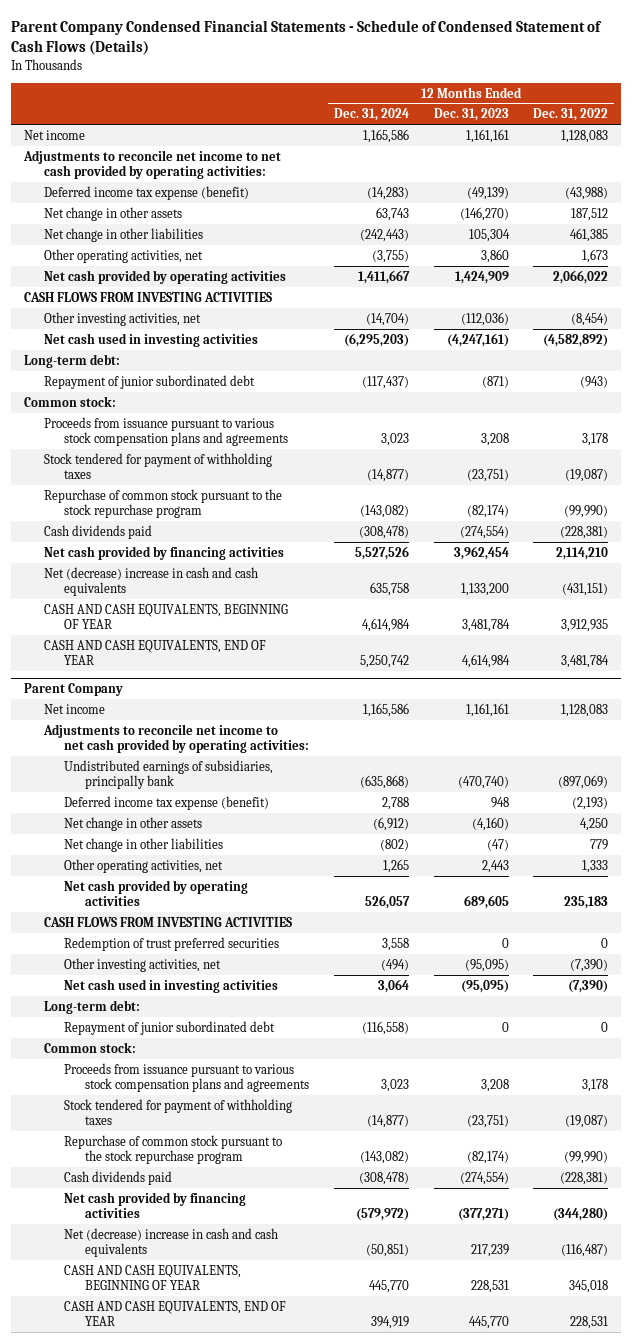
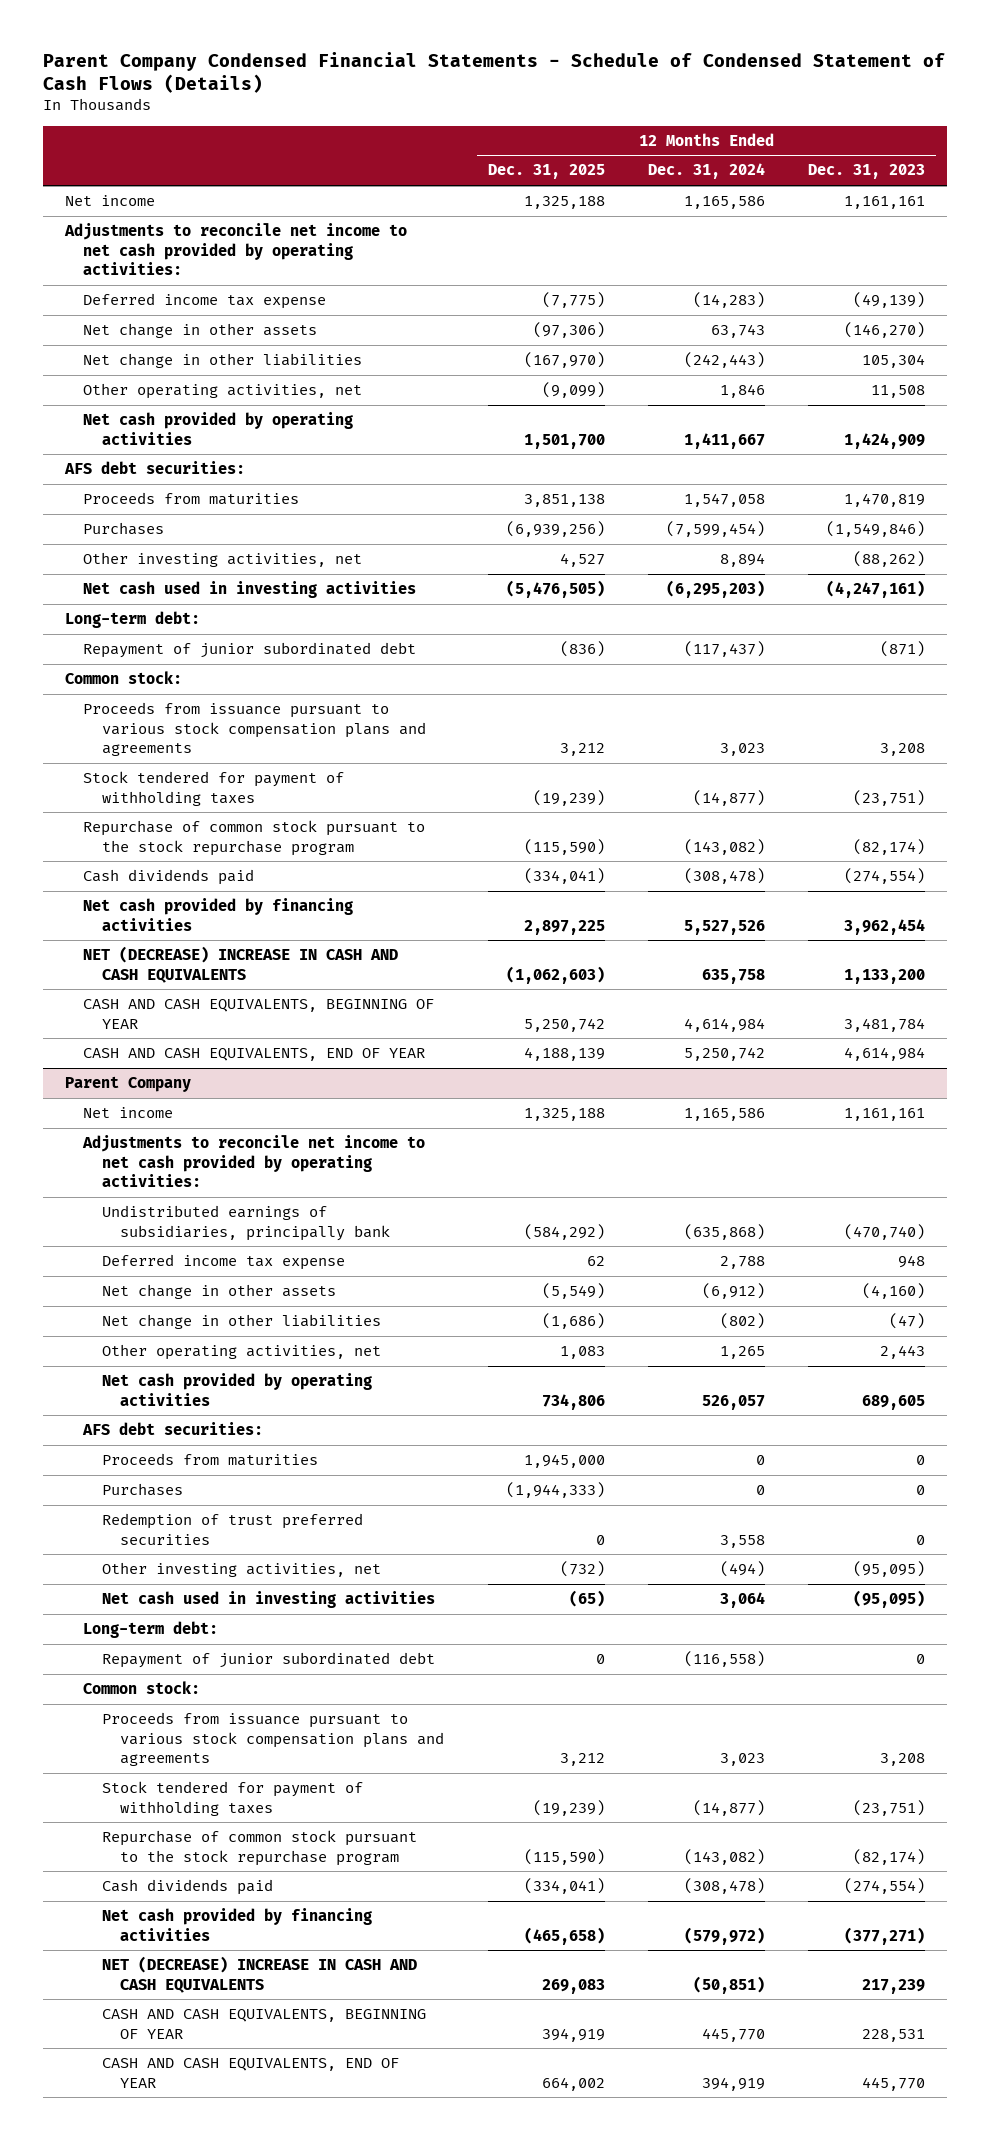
- | 12 Months Ended Dec. 31, 2024 | 12 Months Ended Dec. 31, 2023 | 12 Months Ended Dec. 31, 2022
+ | 12 Months Ended Dec. 31, 2025 | 12 Months Ended Dec. 31, 2024 | 12 Months Ended Dec. 31, 2023
- Deferred income tax expense (benefit) | (14,283) | (49,139) | (43,988)
+ Deferred income tax expense | (7,775) | (14,283) | (49,139)
- Other operating activities, net | (3,755) | 3,860 | 1,673
+ Other operating activities, net | (9,099) | 1,846 | 11,508
- CASH FLOWS FROM INVESTING ACTIVITIES
- Other investing activities, net | (14,704) | (112,036) | (8,454)
+ AFS debt securities:
+ Proceeds from maturities | 3,851,138 | 1,547,058 | 1,470,819
+ Purchases | (6,939,256) | (7,599,454) | (1,549,846)
+ Other investing activities, net | 4,527 | 8,894 | (88,262)
- Net (decrease) increase in cash and cash equivalents | 635,758 | 1,133,200 | (431,151)
+ NET (DECREASE) INCREASE IN CASH AND CASH EQUIVALENTS | (1,062,603) | 635,758 | 1,133,200
@ Parent Company
- Deferred income tax expense (benefit) | 2,788 | 948 | (2,193)
+ Deferred income tax expense | 62 | 2,788 | 948
- CASH FLOWS FROM INVESTING ACTIVITIES
+ AFS debt securities:
+ Proceeds from maturities | 1,945,000 | 0 | 0
+ Purchases | (1,944,333) | 0 | 0
- Net (decrease) increase in cash and cash equivalents | (50,851) | 217,239 | (116,487)
+ NET (DECREASE) INCREASE IN CASH AND CASH EQUIVALENTS | 269,083 | (50,851) | 217,239

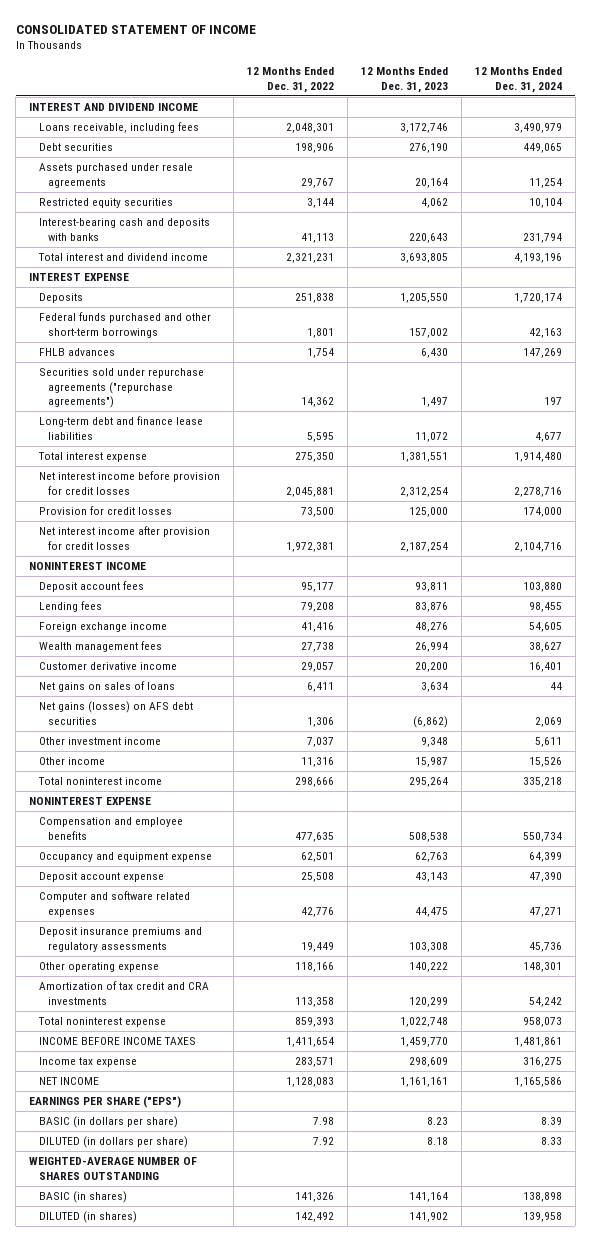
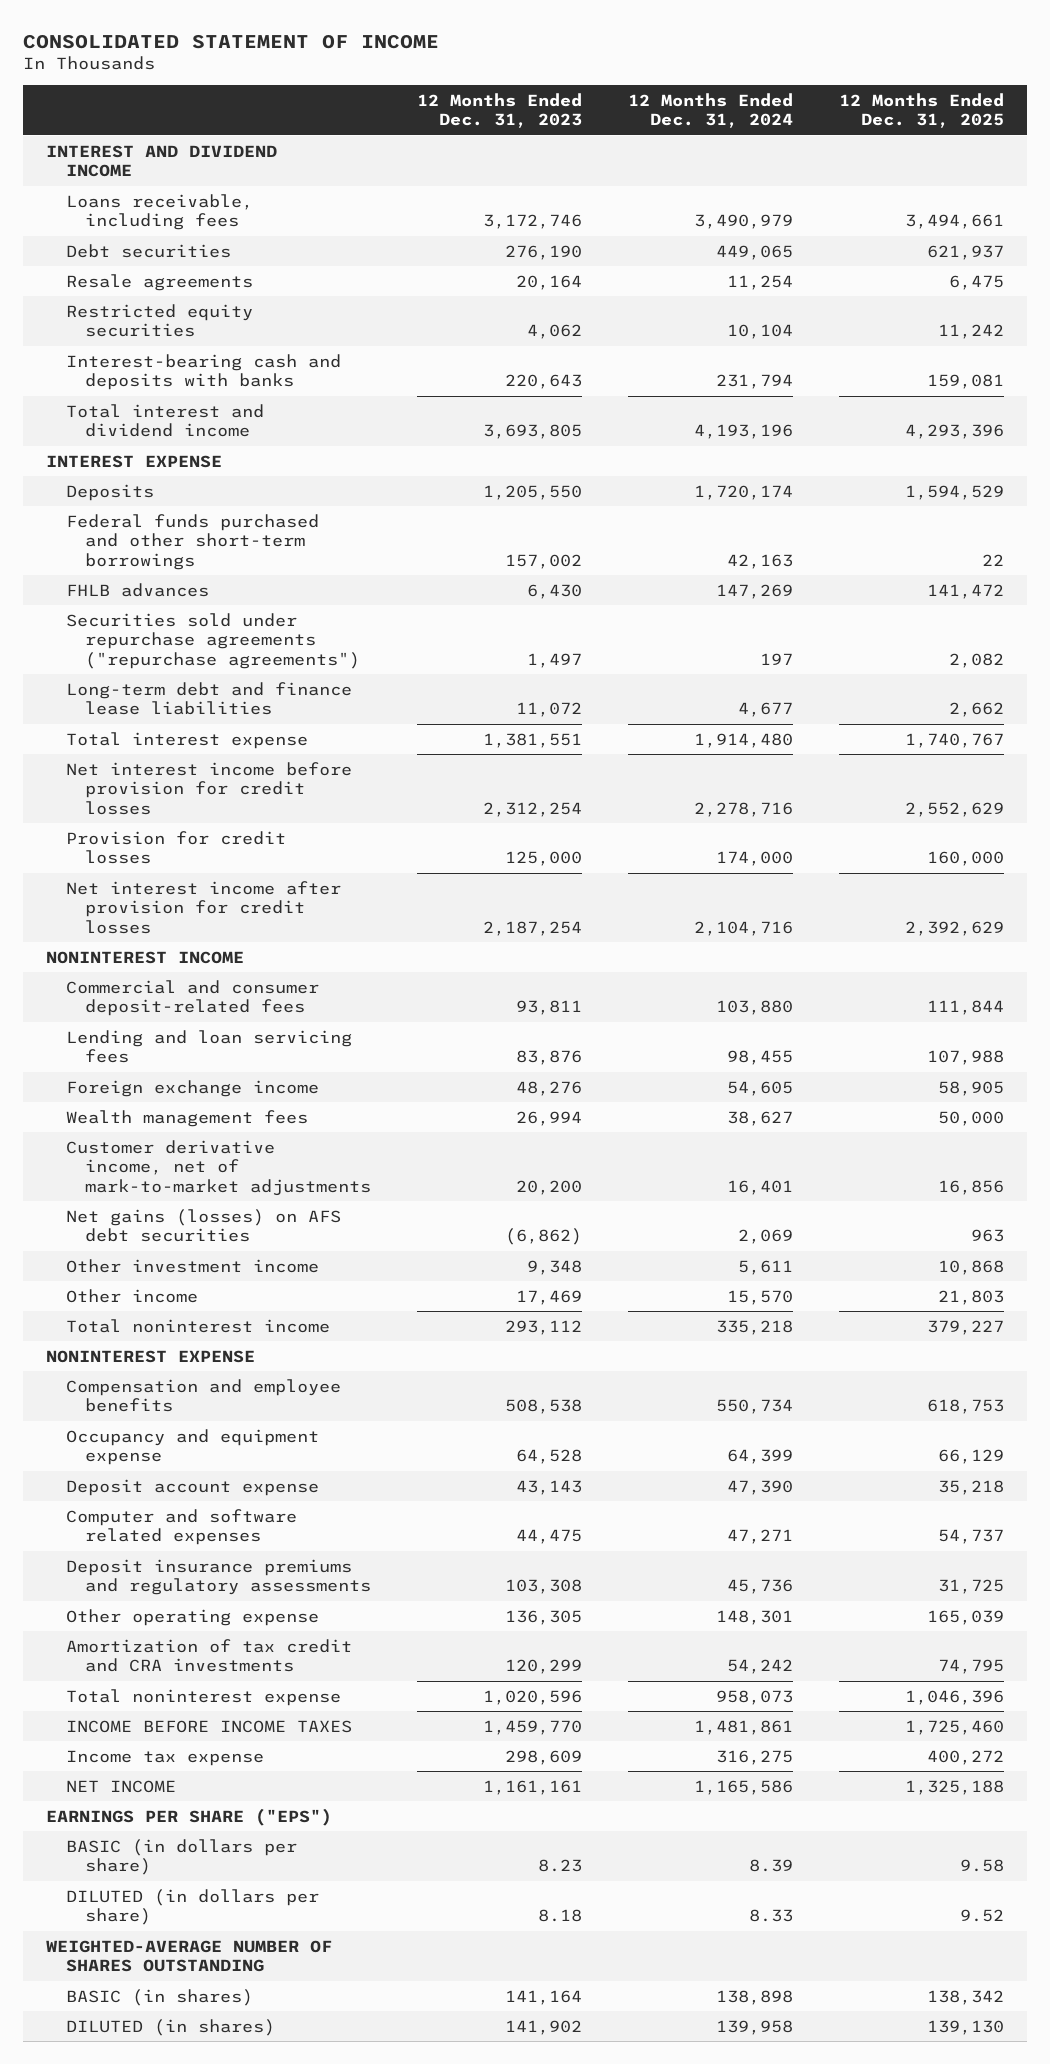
- | 12 Months Ended Dec. 31, 2022 | 12 Months Ended Dec. 31, 2023 | 12 Months Ended Dec. 31, 2024
+ | 12 Months Ended Dec. 31, 2023 | 12 Months Ended Dec. 31, 2024 | 12 Months Ended Dec. 31, 2025
- Assets purchased under resale agreements | 29,767 | 20,164 | 11,254
+ Resale agreements | 20,164 | 11,254 | 6,475
- Deposit account fees | 95,177 | 93,811 | 103,880
- Lending fees | 79,208 | 83,876 | 98,455
+ Commercial and consumer deposit-related fees | 93,811 | 103,880 | 111,844
+ Lending and loan servicing fees | 83,876 | 98,455 | 107,988
- Customer derivative income | 29,057 | 20,200 | 16,401
- Net gains on sales of loans | 6,411 | 3,634 | 44
+ Customer derivative income, net of mark-to-market adjustments | 20,200 | 16,401 | 16,856
- Other income | 11,316 | 15,987 | 15,526
- Total noninterest income | 298,666 | 295,264 | 335,218
+ Other income | 17,469 | 15,570 | 21,803
+ Total noninterest income | 293,112 | 335,218 | 379,227
- Occupancy and equipment expense | 62,501 | 62,763 | 64,399
+ Occupancy and equipment expense | 64,528 | 64,399 | 66,129
- Other operating expense | 118,166 | 140,222 | 148,301
+ Other operating expense | 136,305 | 148,301 | 165,039
- Total noninterest expense | 859,393 | 1,022,748 | 958,073
+ Total noninterest expense | 1,020,596 | 958,073 | 1,046,396

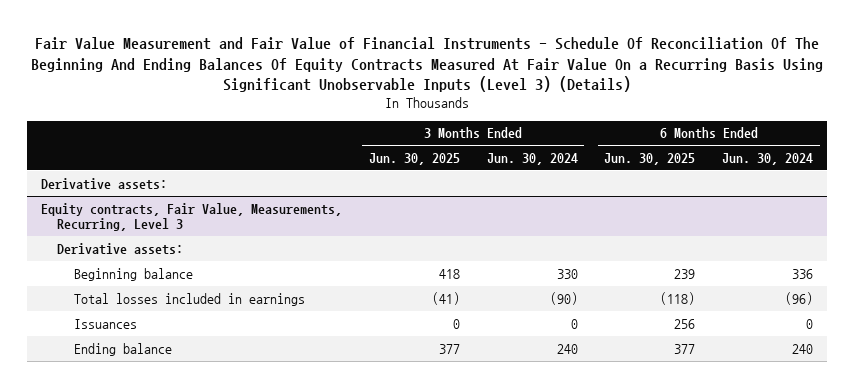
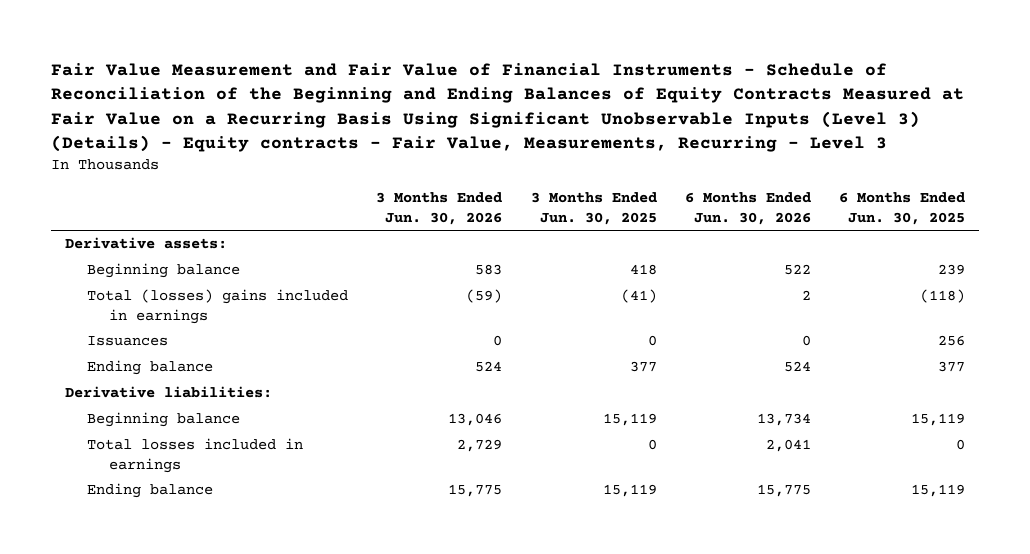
- Fair Value Measurement and Fair Value of Financial Instruments - Schedule Of Reconciliation Of The Beginning And Ending Balances Of Equity Contracts Measured At Fair Value On a Recurring Basis Using Significant Unobservable Inputs (Level 3) (Details)
+ Fair Value Measurement and Fair Value of Financial Instruments - Schedule of Reconciliation of the Beginning and Ending Balances of Equity Contracts Measured at Fair Value on a Recurring Basis Using Significant Unobservable Inputs (Level 3) (Details) - Equity contracts - Fair Value, Measurements, Recurring - Level 3
- | 3 Months Ended Jun. 30, 2025 | 3 Months Ended Jun. 30, 2024 | 6 Months Ended Jun. 30, 2025 | 6 Months Ended Jun. 30, 2024
+ | 3 Months Ended Jun. 30, 2026 | 3 Months Ended Jun. 30, 2025 | 6 Months Ended Jun. 30, 2026 | 6 Months Ended Jun. 30, 2025
- Equity contracts, Fair Value, Measurements, Recurring, Level 3
- Derivative assets:
- Total losses included in earnings | (41) | (90) | (118) | (96)
+ Total (losses) gains included in earnings | (59) | (41) | 2 | (118)
+ Derivative liabilities:
+ Beginning balance | 13,046 | 15,119 | 13,734 | 15,119
+ Total losses included in earnings | 2,729 | 0 | 2,041 | 0
+ Ending balance | 15,775 | 15,119 | 15,775 | 15,119

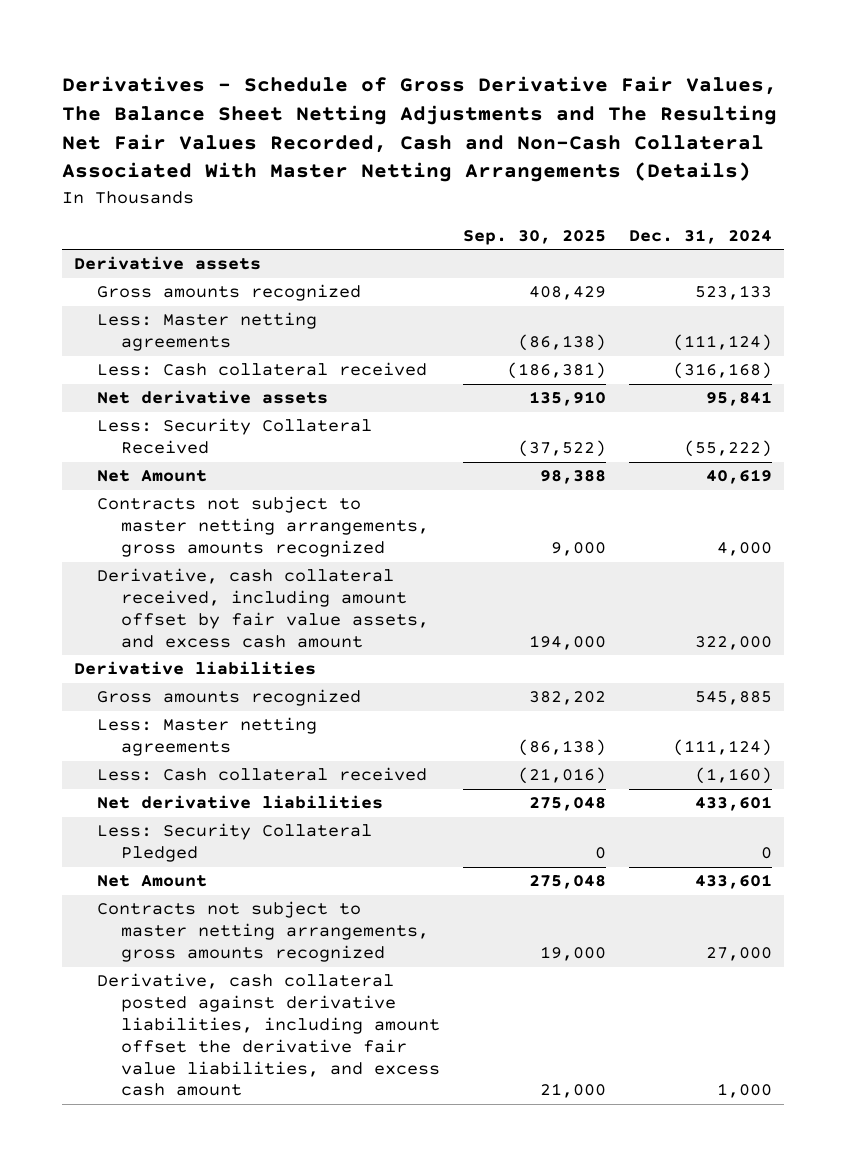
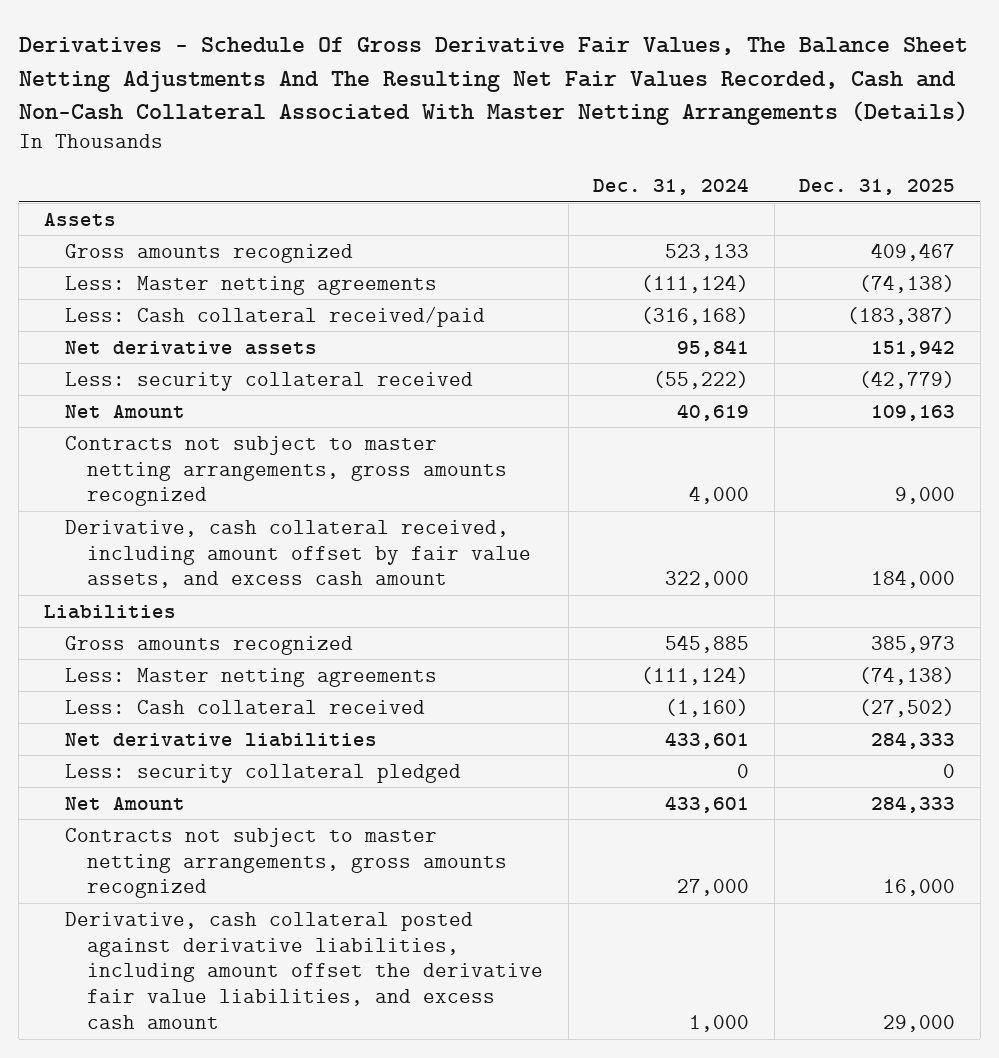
- Derivatives - Schedule of Gross Derivative Fair Values, The Balance Sheet Netting Adjustments and The Resulting Net Fair Values Recorded, Cash and Non-Cash Collateral Associated With Master Netting Arrangements (Details)
+ Derivatives - Schedule Of Gross Derivative Fair Values, The Balance Sheet Netting Adjustments And The Resulting Net Fair Values Recorded, Cash and Non-Cash Collateral Associated With Master Netting Arrangements (Details)
- | Sep. 30, 2025 | Dec. 31, 2024
+ | Dec. 31, 2024 | Dec. 31, 2025
- Derivative assets
+ Assets
- Less: Cash collateral received | (186,381) | (316,168)
+ Less: Cash collateral received/paid | (316,168) | (183,387)
- Less: Security Collateral Received | (37,522) | (55,222)
+ Less: security collateral received | (55,222) | (42,779)
- Derivative liabilities
+ Liabilities
- Less: Security Collateral Pledged | 0 | 0
+ Less: security collateral pledged | 0 | 0

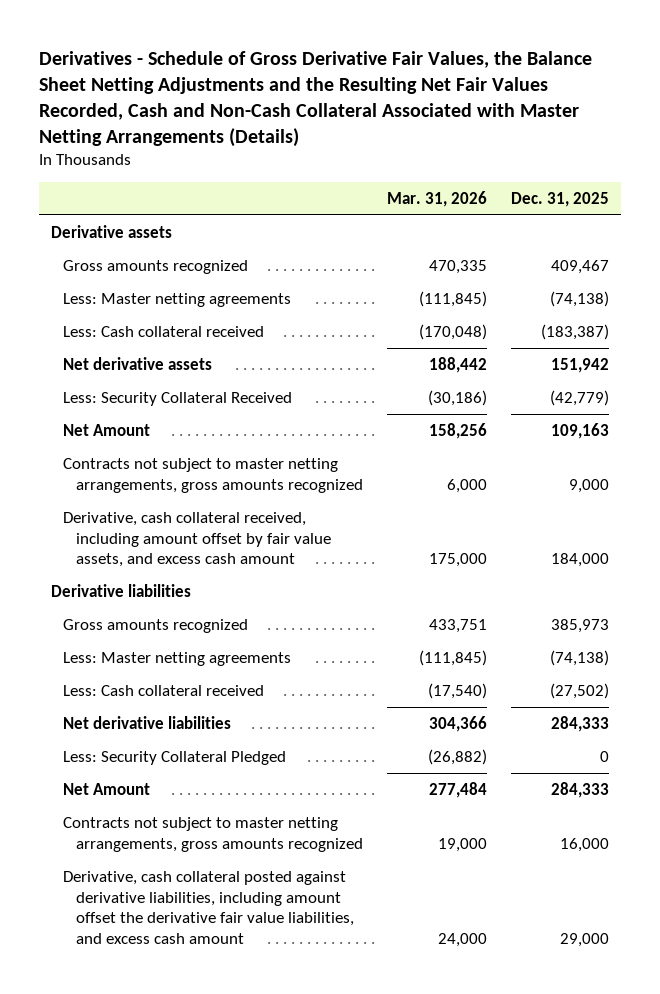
- Derivatives - Schedule Of Gross Derivative Fair Values, The Balance Sheet Netting Adjustments And The Resulting Net Fair Values Recorded, Cash and Non-Cash Collateral Associated With Master Netting Arrangements (Details)
+ Derivatives - Schedule of Gross Derivative Fair Values, the Balance Sheet Netting Adjustments and the Resulting Net Fair Values Recorded, Cash and Non-Cash Collateral Associated with Master Netting Arrangements (Details)
- | Dec. 31, 2024 | Dec. 31, 2025
+ | Mar. 31, 2026 | Dec. 31, 2025
- Assets
+ Derivative assets
- Less: Cash collateral received/paid | (316,168) | (183,387)
+ Less: Cash collateral received | (170,048) | (183,387)
- Less: security collateral received | (55,222) | (42,779)
+ Less: Security Collateral Received | (30,186) | (42,779)
- Liabilities
+ Derivative liabilities
- Less: security collateral pledged | 0 | 0
+ Less: Security Collateral Pledged | (26,882) | 0

